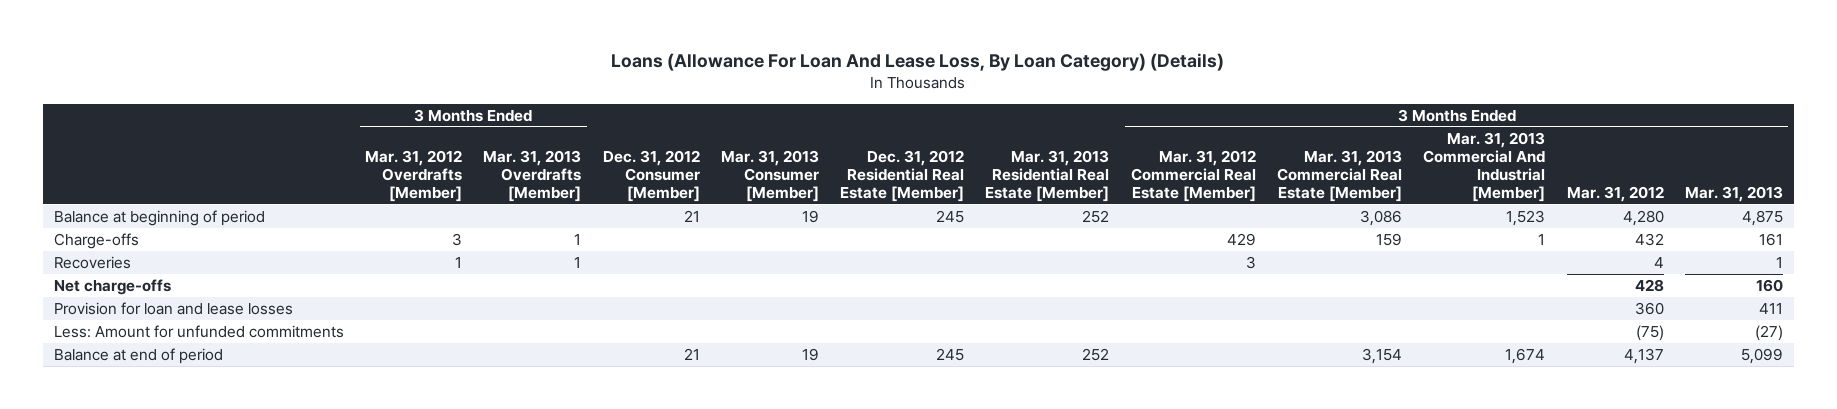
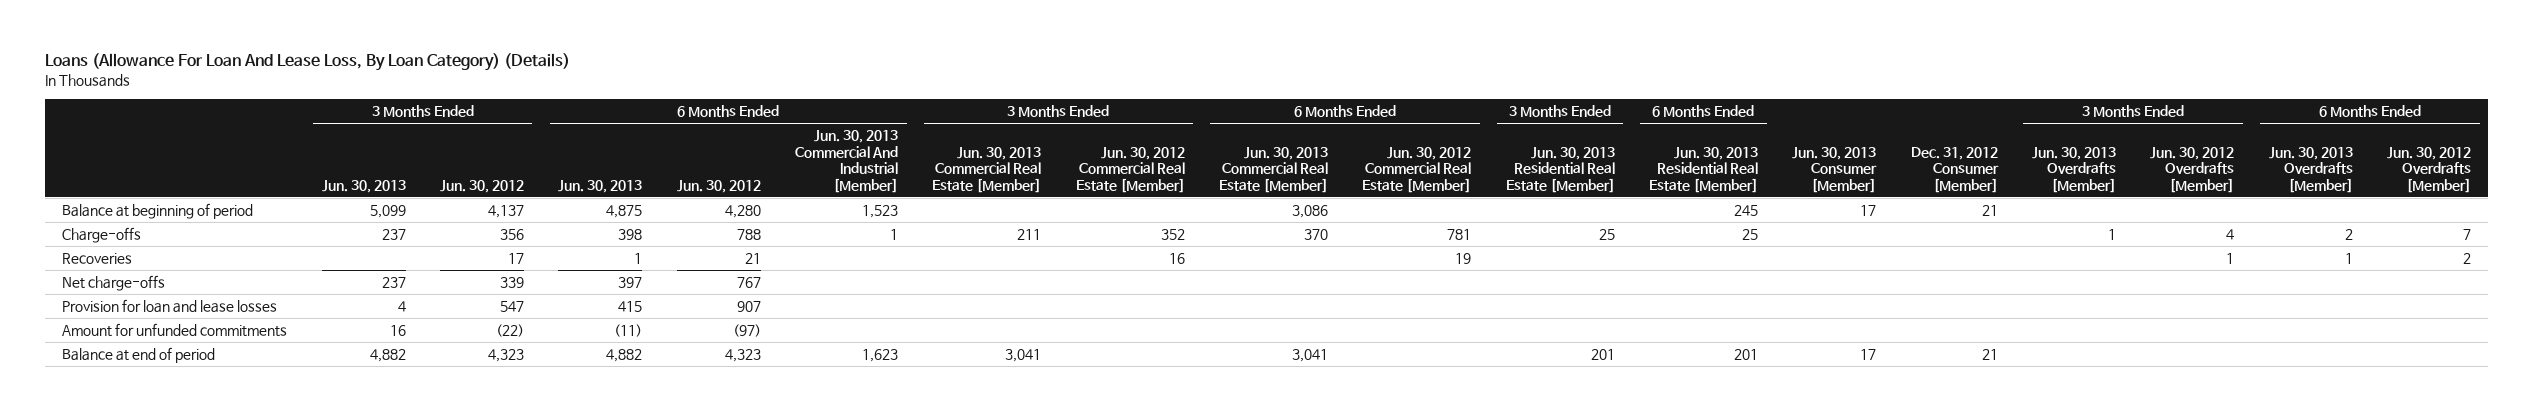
- | 3 Months Ended Mar. 31, 2012 Overdrafts [Member] | 3 Months Ended Mar. 31, 2013 Overdrafts [Member] | Dec. 31, 2012 Consumer [Member] | Mar. 31, 2013 Consumer [Member] | Dec. 31, 2012 Residential Real Estate [Member] | Mar. 31, 2013 Residential Real Estate [Member] | 3 Months Ended Mar. 31, 2012 Commercial Real Estate [Member] | 3 Months Ended Mar. 31, 2013 Commercial Real Estate [Member] | 3 Months Ended Mar. 31, 2013 Commercial And Industrial [Member] | 3 Months Ended Mar. 31, 2012 | 3 Months Ended Mar. 31, 2013
+ | 3 Months Ended Jun. 30, 2013 | 3 Months Ended Jun. 30, 2012 | 6 Months Ended Jun. 30, 2013 | 6 Months Ended Jun. 30, 2012 | 6 Months Ended Jun. 30, 2013 Commercial And Industrial [Member] | 3 Months Ended Jun. 30, 2013 Commercial Real Estate [Member] | 3 Months Ended Jun. 30, 2012 Commercial Real Estate [Member] | 6 Months Ended Jun. 30, 2013 Commercial Real Estate [Member] | 6 Months Ended Jun. 30, 2012 Commercial Real Estate [Member] | 3 Months Ended Jun. 30, 2013 Residential Real Estate [Member] | 6 Months Ended Jun. 30, 2013 Residential Real Estate [Member] | Jun. 30, 2013 Consumer [Member] | Dec. 31, 2012 Consumer [Member] | 3 Months Ended Jun. 30, 2013 Overdrafts [Member] | 3 Months Ended Jun. 30, 2012 Overdrafts [Member] | 6 Months Ended Jun. 30, 2013 Overdrafts [Member] | 6 Months Ended Jun. 30, 2012 Overdrafts [Member]
- Less: Amount for unfunded commitments | | | | | | | | | | (75) | (27)
+ Amount for unfunded commitments | 16 | (22) | (11) | (97) | | | | | | | | | | | | |

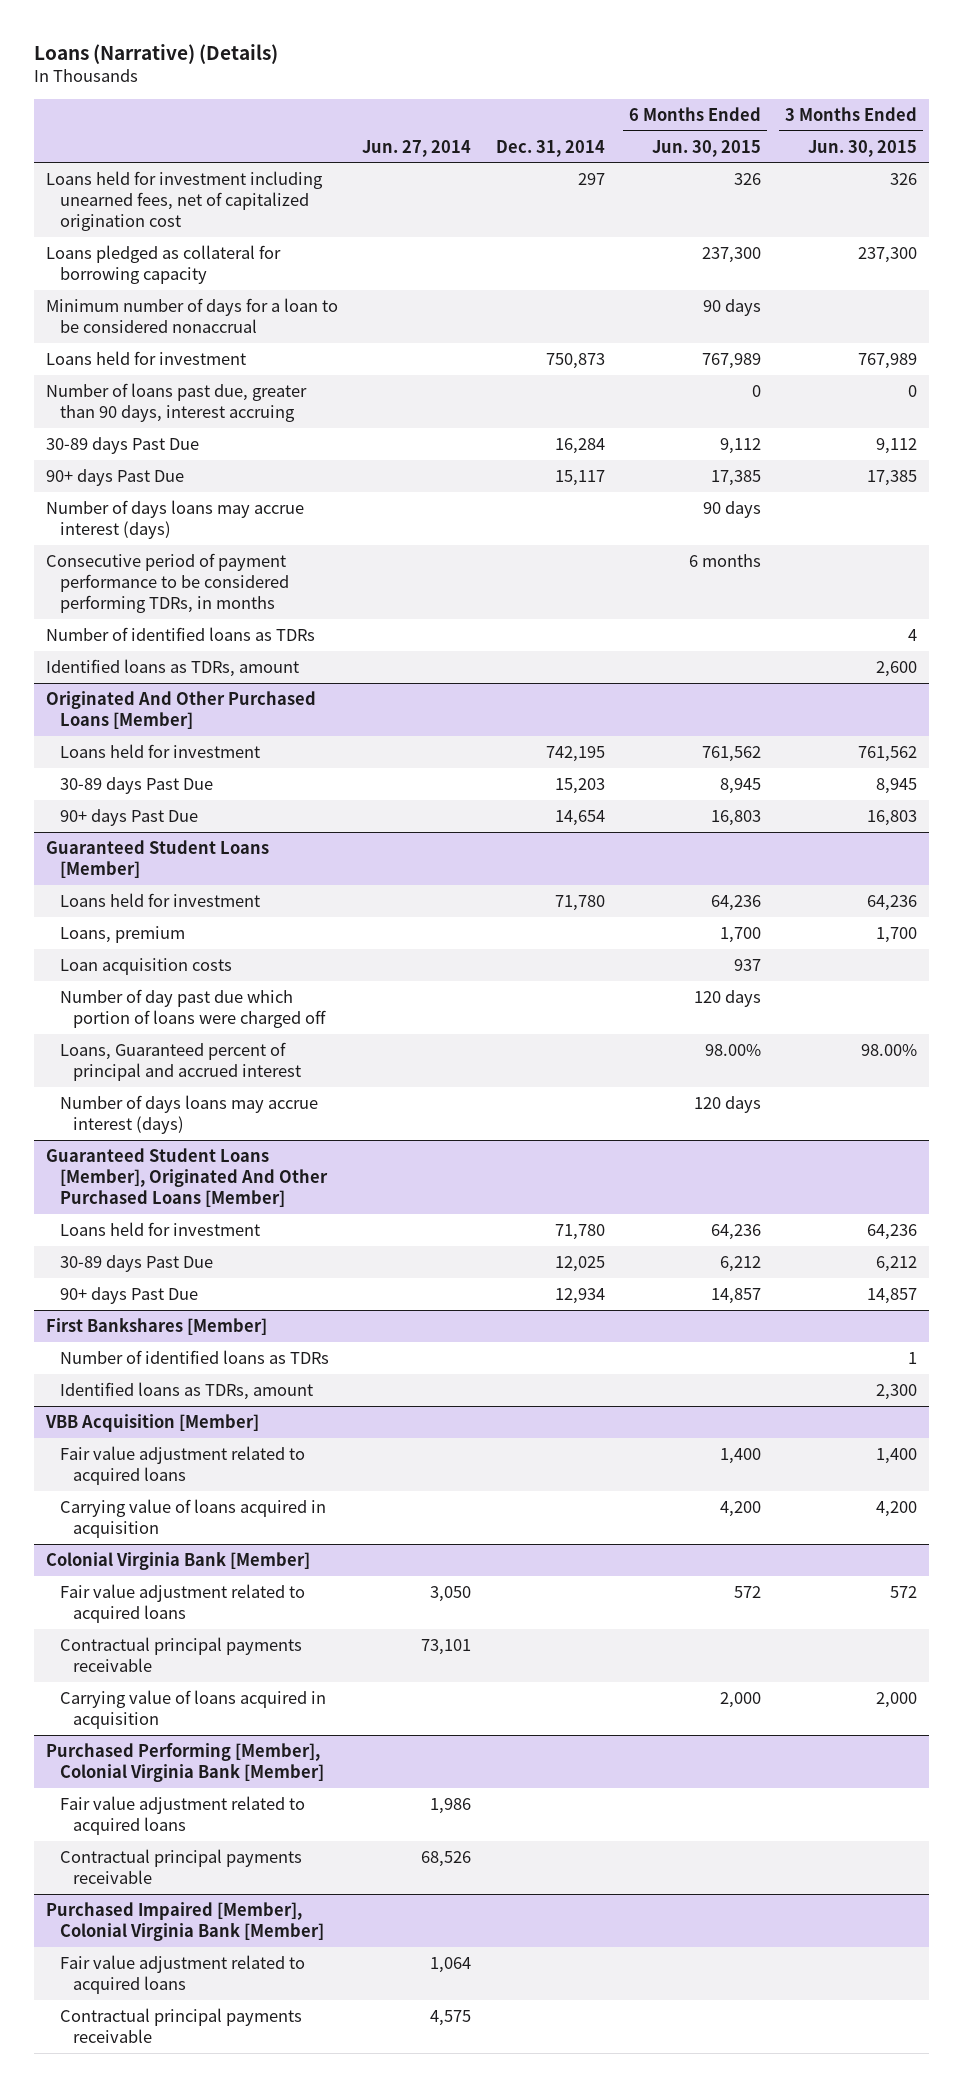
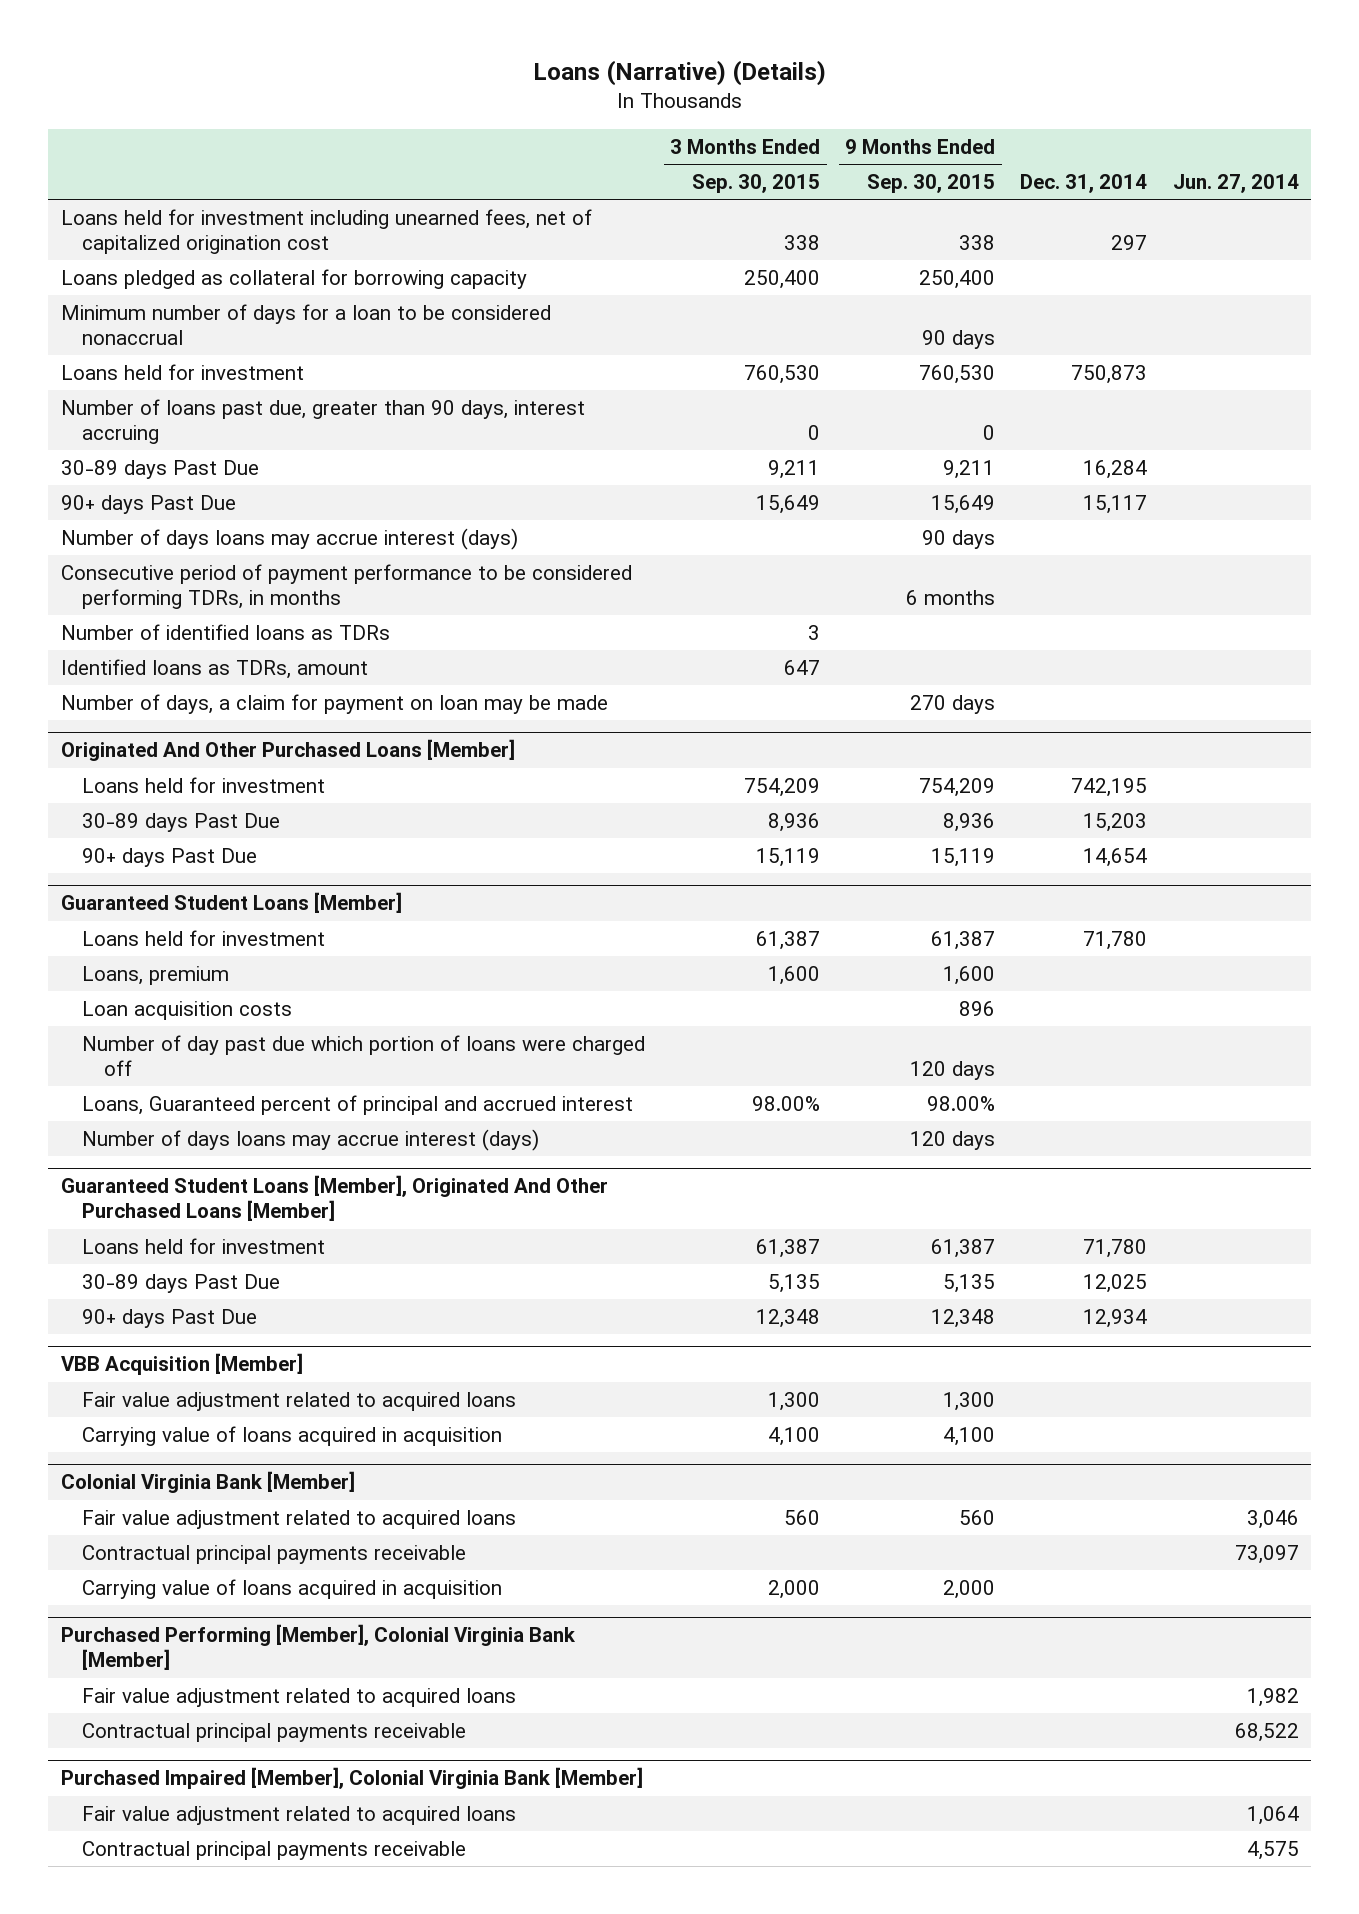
- | Jun. 27, 2014 | Dec. 31, 2014 | 6 Months Ended Jun. 30, 2015 | 3 Months Ended Jun. 30, 2015
+ | 3 Months Ended Sep. 30, 2015 | 9 Months Ended Sep. 30, 2015 | Dec. 31, 2014 | Jun. 27, 2014
+ Number of days, a claim for payment on loan may be made | | 270 days | |
- First Bankshares [Member]
- Number of identified loans as TDRs | | | | 1
- Identified loans as TDRs, amount | | | | 2,300
@ Colonial Virginia Bank [Member]
- Fair value adjustment related to acquired loans | 3,050 | | 572 | 572
- Contractual principal payments receivable | 73,101 | | |
+ Fair value adjustment related to acquired loans | 560 | 560 | | 3,046
+ Contractual principal payments receivable | | | | 73,097
@ Purchased Performing [Member], Colonial Virginia Bank [Member]
- Fair value adjustment related to acquired loans | 1,986 | | |
- Contractual principal payments receivable | 68,526 | | |
+ Fair value adjustment related to acquired loans | | | | 1,982
+ Contractual principal payments receivable | | | | 68,522

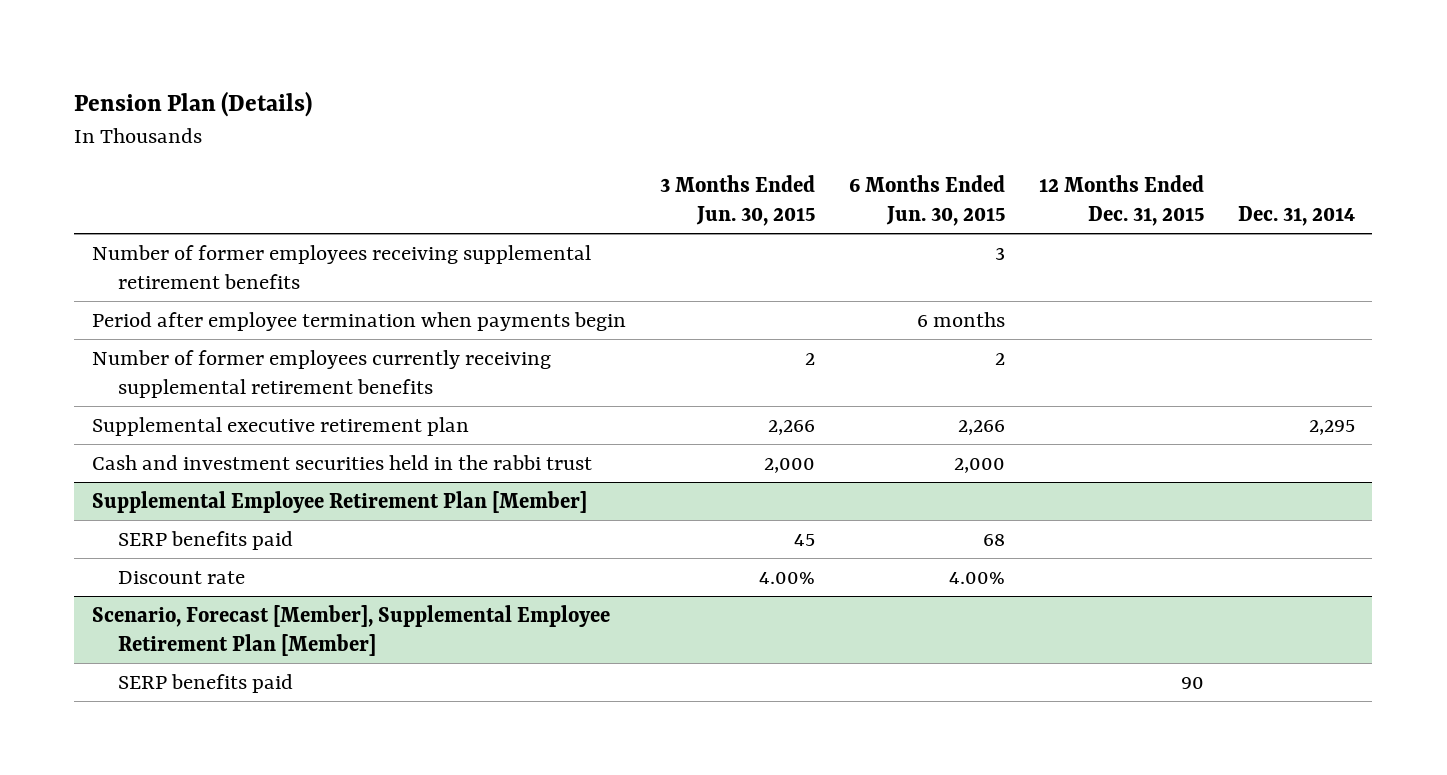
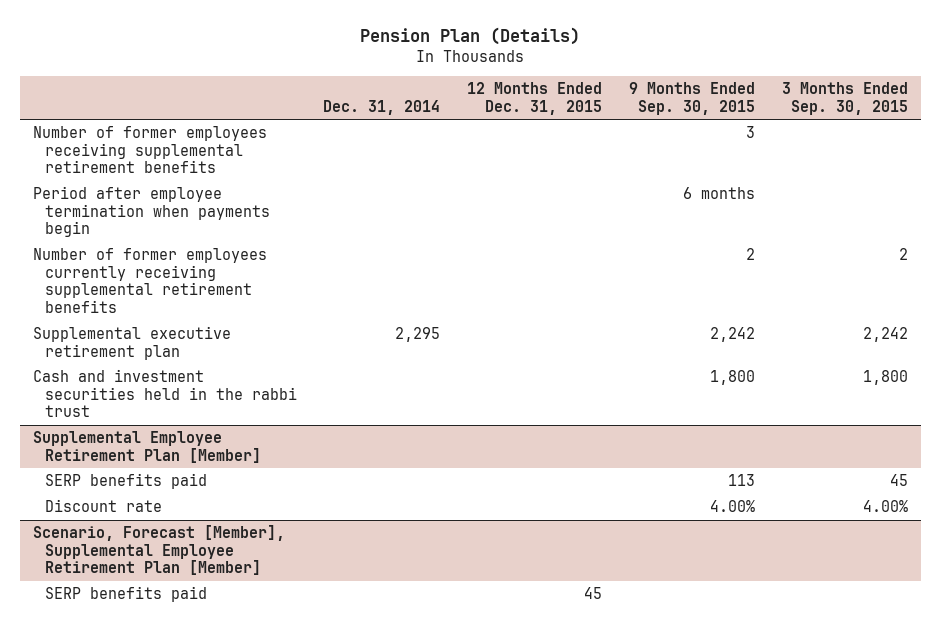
- | 3 Months Ended Jun. 30, 2015 | 6 Months Ended Jun. 30, 2015 | 12 Months Ended Dec. 31, 2015 | Dec. 31, 2014
+ | Dec. 31, 2014 | 12 Months Ended Dec. 31, 2015 | 9 Months Ended Sep. 30, 2015 | 3 Months Ended Sep. 30, 2015
@ Scenario, Forecast [Member], Supplemental Employee Retirement Plan [Member]
- SERP benefits paid | | | 90 |
+ SERP benefits paid | | 45 | |

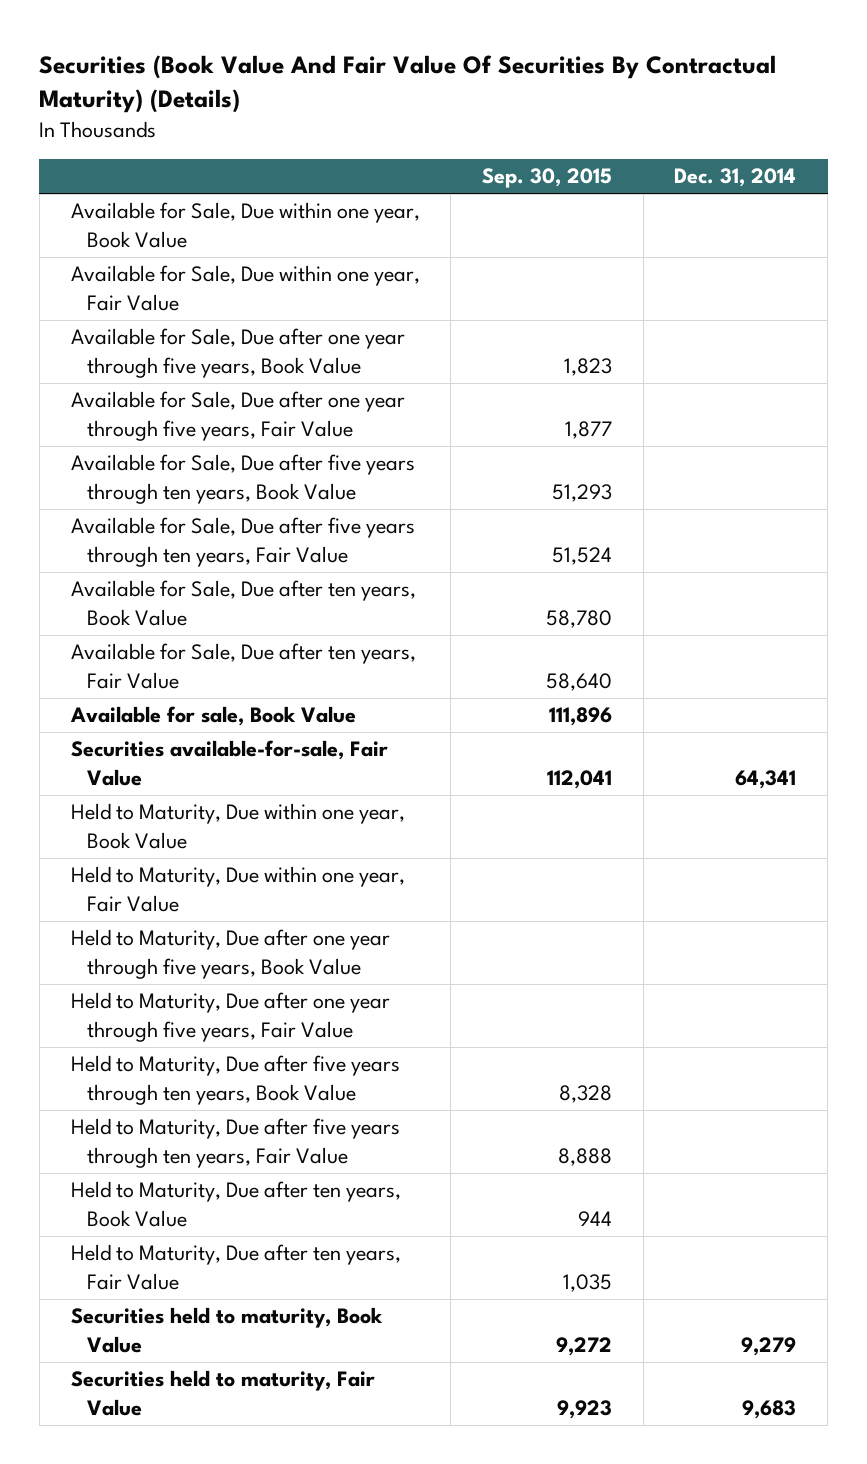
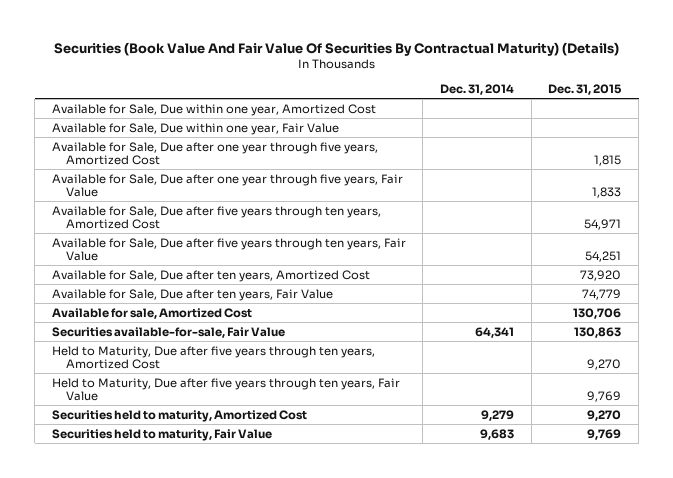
- | Sep. 30, 2015 | Dec. 31, 2014
+ | Dec. 31, 2014 | Dec. 31, 2015
- Available for Sale, Due within one year, Book Value
+ Available for Sale, Due within one year, Amortized Cost
- Available for Sale, Due after one year through five years, Book Value | 1,823 |
+ Available for Sale, Due after one year through five years, Amortized Cost | | 1,815
- Available for Sale, Due after five years through ten years, Book Value | 51,293 |
+ Available for Sale, Due after five years through ten years, Amortized Cost | | 54,971
- Available for Sale, Due after ten years, Book Value | 58,780 |
+ Available for Sale, Due after ten years, Amortized Cost | | 73,920
- Available for sale, Book Value | 111,896 |
+ Available for sale, Amortized Cost | | 130,706
- Held to Maturity, Due within one year, Book Value
- Held to Maturity, Due within one year, Fair Value
- Held to Maturity, Due after one year through five years, Book Value
- Held to Maturity, Due after one year through five years, Fair Value
- Held to Maturity, Due after five years through ten years, Book Value | 8,328 |
+ Held to Maturity, Due after five years through ten years, Amortized Cost | | 9,270
- Held to Maturity, Due after ten years, Book Value | 944 |
- Held to Maturity, Due after ten years, Fair Value | 1,035 |
- Securities held to maturity, Book Value | 9,272 | 9,279
+ Securities held to maturity, Amortized Cost | 9,279 | 9,270

